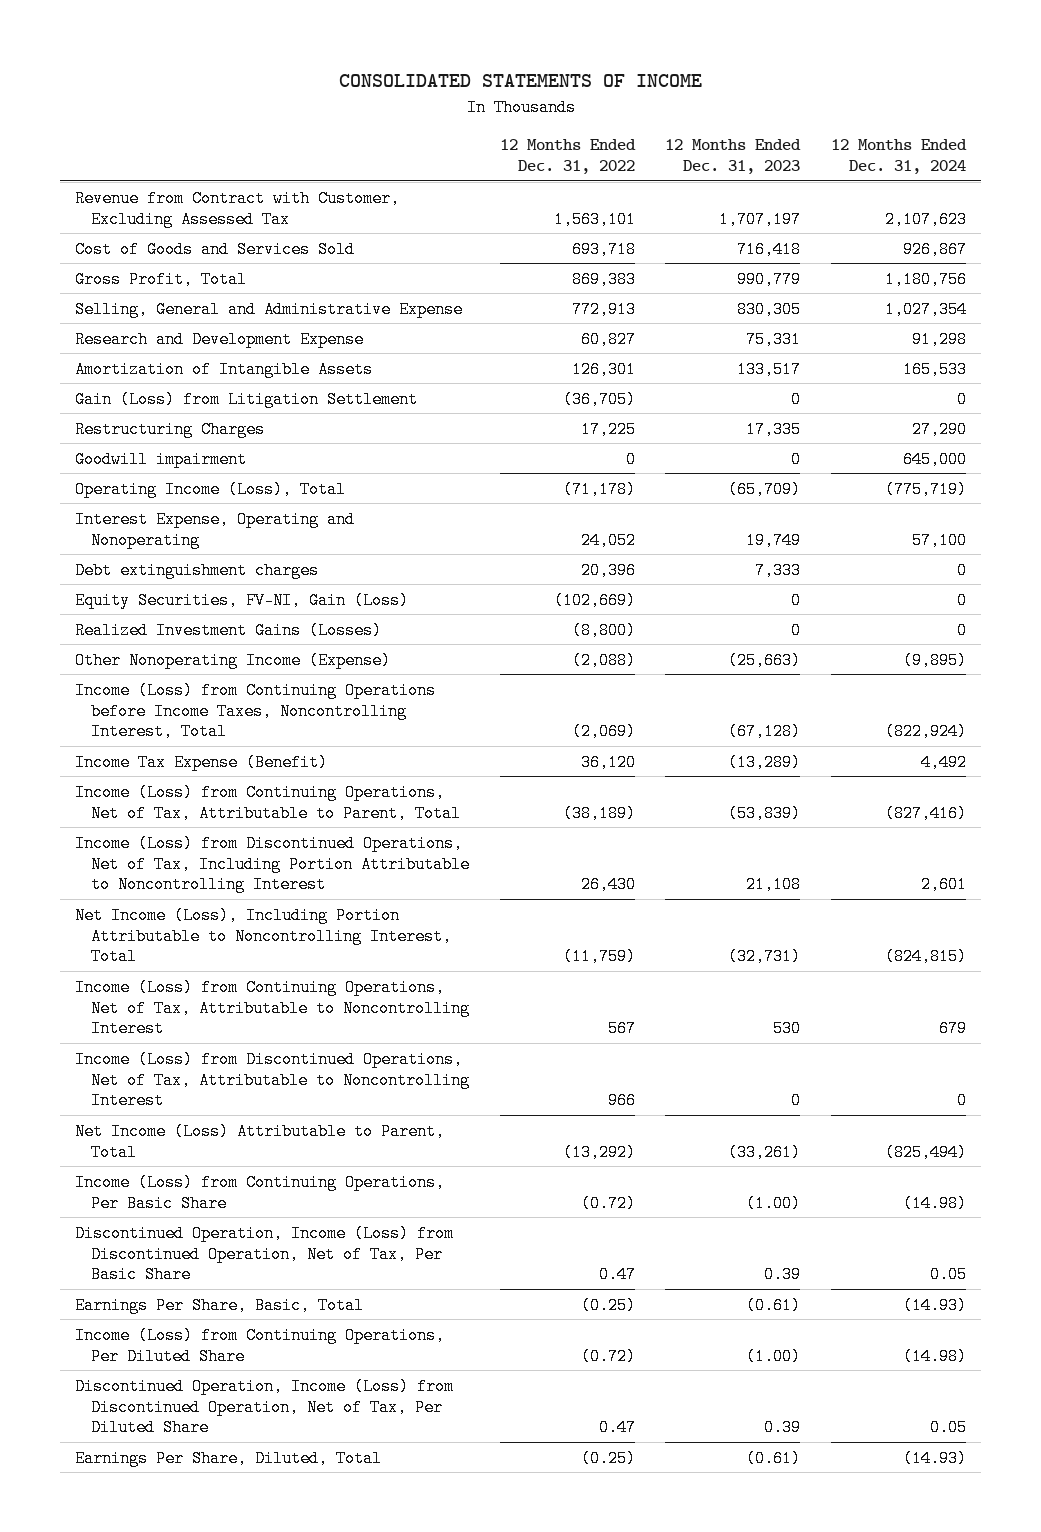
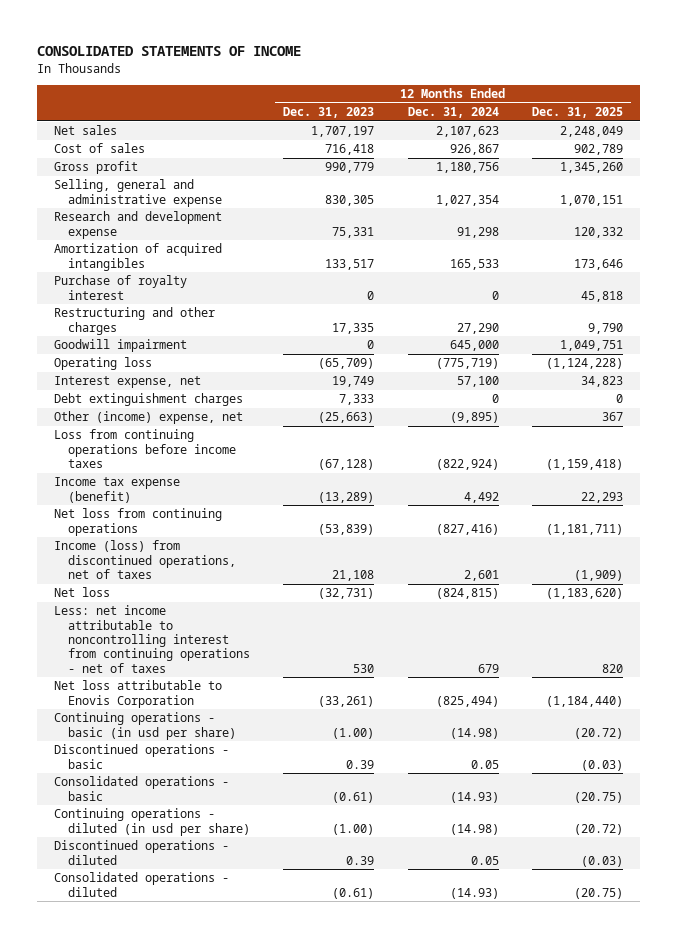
- | 12 Months Ended Dec. 31, 2022 | 12 Months Ended Dec. 31, 2023 | 12 Months Ended Dec. 31, 2024
+ | 12 Months Ended Dec. 31, 2023 | 12 Months Ended Dec. 31, 2024 | 12 Months Ended Dec. 31, 2025
- Revenue from Contract with Customer, Excluding Assessed Tax | 1,563,101 | 1,707,197 | 2,107,623
- Cost of Goods and Services Sold | 693,718 | 716,418 | 926,867
- Gross Profit, Total | 869,383 | 990,779 | 1,180,756
- Selling, General and Administrative Expense | 772,913 | 830,305 | 1,027,354
- Research and Development Expense | 60,827 | 75,331 | 91,298
- Amortization of Intangible Assets | 126,301 | 133,517 | 165,533
- Gain (Loss) from Litigation Settlement | (36,705) | 0 | 0
- Restructuring Charges | 17,225 | 17,335 | 27,290
+ Net sales | 1,707,197 | 2,107,623 | 2,248,049
+ Cost of sales | 716,418 | 926,867 | 902,789
+ Gross profit | 990,779 | 1,180,756 | 1,345,260
+ Selling, general and administrative expense | 830,305 | 1,027,354 | 1,070,151
+ Research and development expense | 75,331 | 91,298 | 120,332
+ Amortization of acquired intangibles | 133,517 | 165,533 | 173,646
+ Purchase of royalty interest | 0 | 0 | 45,818
+ Restructuring and other charges | 17,335 | 27,290 | 9,790
- Operating Income (Loss), Total | (71,178) | (65,709) | (775,719)
- Interest Expense, Operating and Nonoperating | 24,052 | 19,749 | 57,100
+ Operating loss | (65,709) | (775,719) | (1,124,228)
+ Interest expense, net | 19,749 | 57,100 | 34,823
- Equity Securities, FV-NI, Gain (Loss) | (102,669) | 0 | 0
- Realized Investment Gains (Losses) | (8,800) | 0 | 0
- Other Nonoperating Income (Expense) | (2,088) | (25,663) | (9,895)
- Income (Loss) from Continuing Operations before Income Taxes, Noncontrolling Interest, Total | (2,069) | (67,128) | (822,924)
- Income Tax Expense (Benefit) | 36,120 | (13,289) | 4,492
- Income (Loss) from Continuing Operations, Net of Tax, Attributable to Parent, Total | (38,189) | (53,839) | (827,416)
- Income (Loss) from Discontinued Operations, Net of Tax, Including Portion Attributable to Noncontrolling Interest | 26,430 | 21,108 | 2,601
- Net Income (Loss), Including Portion Attributable to Noncontrolling Interest, Total | (11,759) | (32,731) | (824,815)
- Income (Loss) from Continuing Operations, Net of Tax, Attributable to Noncontrolling Interest | 567 | 530 | 679
- Income (Loss) from Discontinued Operations, Net of Tax, Attributable to Noncontrolling Interest | 966 | 0 | 0
- Net Income (Loss) Attributable to Parent, Total | (13,292) | (33,261) | (825,494)
- Income (Loss) from Continuing Operations, Per Basic Share | (0.72) | (1.00) | (14.98)
- Discontinued Operation, Income (Loss) from Discontinued Operation, Net of Tax, Per Basic Share | 0.47 | 0.39 | 0.05
- Earnings Per Share, Basic, Total | (0.25) | (0.61) | (14.93)
- Income (Loss) from Continuing Operations, Per Diluted Share | (0.72) | (1.00) | (14.98)
- Discontinued Operation, Income (Loss) from Discontinued Operation, Net of Tax, Per Diluted Share | 0.47 | 0.39 | 0.05
- Earnings Per Share, Diluted, Total | (0.25) | (0.61) | (14.93)
+ Other (income) expense, net | (25,663) | (9,895) | 367
+ Loss from continuing operations before income taxes | (67,128) | (822,924) | (1,159,418)
+ Income tax expense (benefit) | (13,289) | 4,492 | 22,293
+ Net loss from continuing operations | (53,839) | (827,416) | (1,181,711)
+ Income (loss) from discontinued operations, net of taxes | 21,108 | 2,601 | (1,909)
+ Net loss | (32,731) | (824,815) | (1,183,620)
+ Less: net income attributable to noncontrolling interest from continuing operations - net of taxes | 530 | 679 | 820
+ Net loss attributable to Enovis Corporation | (33,261) | (825,494) | (1,184,440)
+ Continuing operations - basic (in usd per share) | (1.00) | (14.98) | (20.72)
+ Discontinued operations - basic | 0.39 | 0.05 | (0.03)
+ Consolidated operations - basic | (0.61) | (14.93) | (20.75)
+ Continuing operations - diluted (in usd per share) | (1.00) | (14.98) | (20.72)
+ Discontinued operations - diluted | 0.39 | 0.05 | (0.03)
+ Consolidated operations - diluted | (0.61) | (14.93) | (20.75)

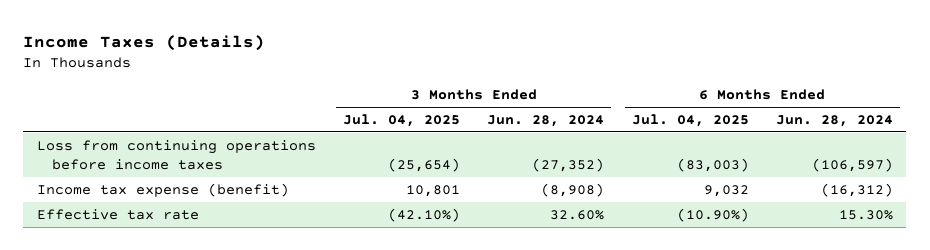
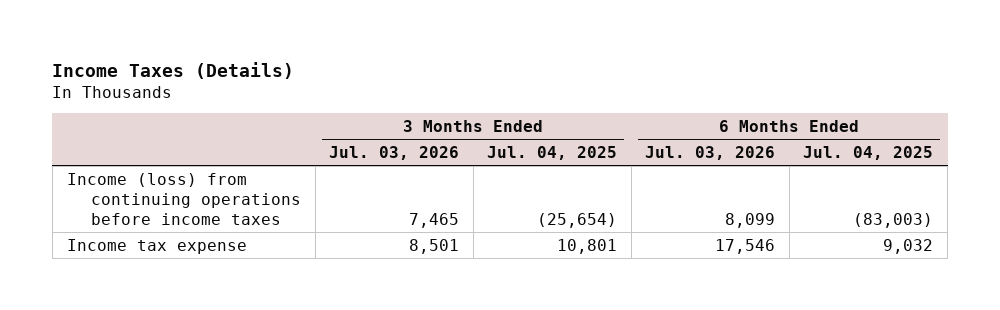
- | 3 Months Ended Jul. 04, 2025 | 3 Months Ended Jun. 28, 2024 | 6 Months Ended Jul. 04, 2025 | 6 Months Ended Jun. 28, 2024
+ | 3 Months Ended Jul. 03, 2026 | 3 Months Ended Jul. 04, 2025 | 6 Months Ended Jul. 03, 2026 | 6 Months Ended Jul. 04, 2025
- Loss from continuing operations before income taxes | (25,654) | (27,352) | (83,003) | (106,597)
- Income tax expense (benefit) | 10,801 | (8,908) | 9,032 | (16,312)
- Effective tax rate | (42.10%) | 32.60% | (10.90%) | 15.30%
+ Income (loss) from continuing operations before income taxes | 7,465 | (25,654) | 8,099 | (83,003)
+ Income tax expense | 8,501 | 10,801 | 17,546 | 9,032

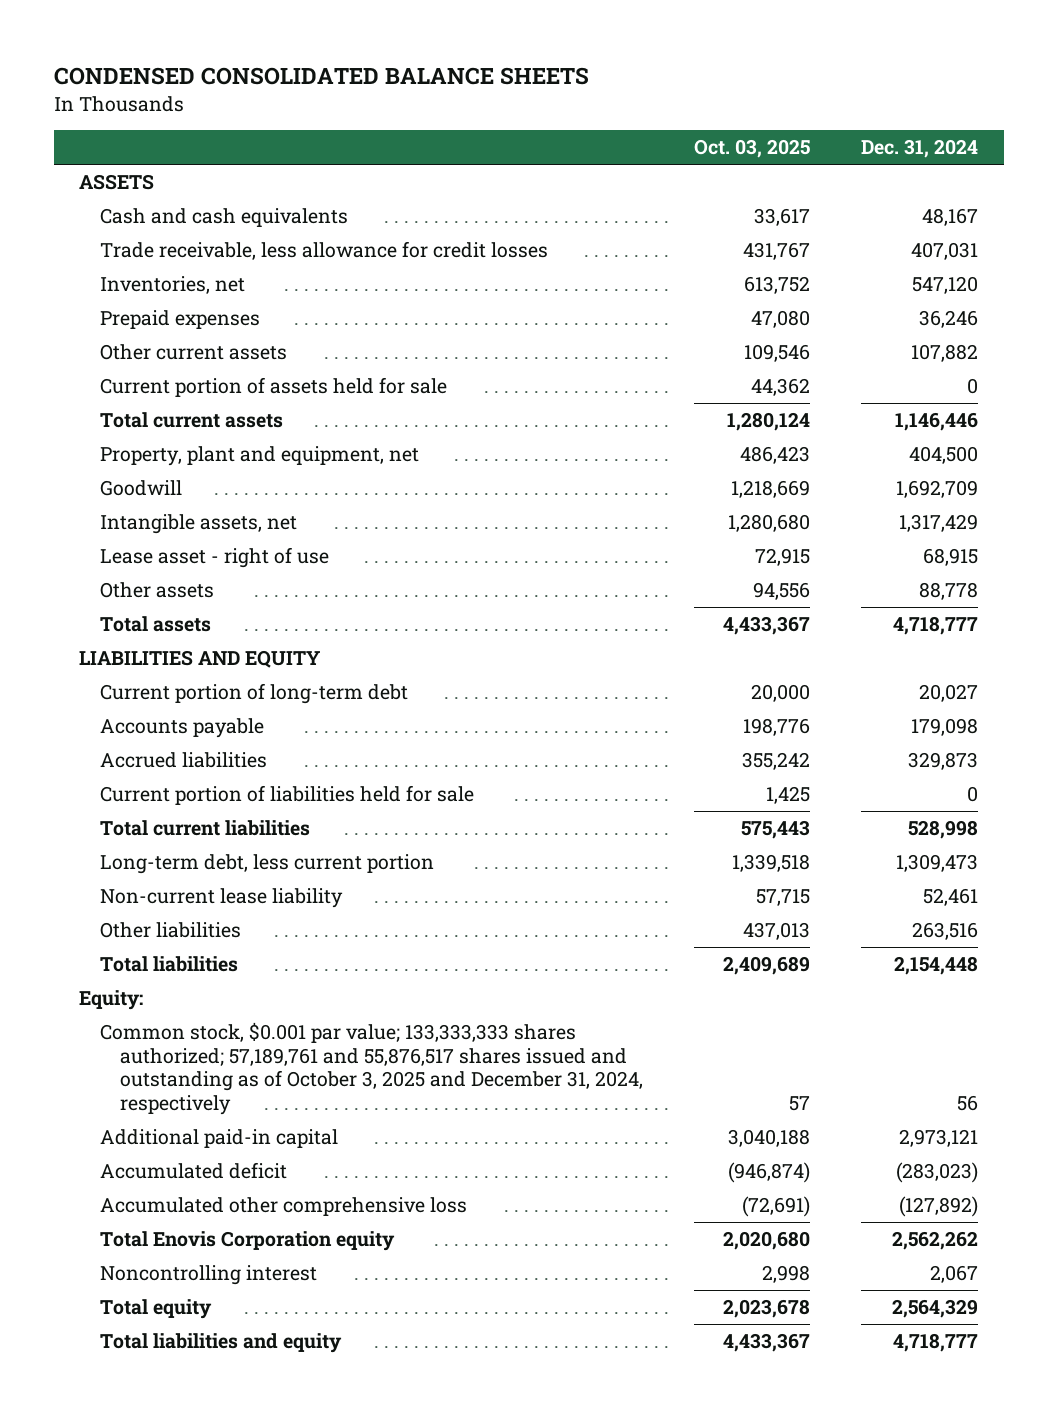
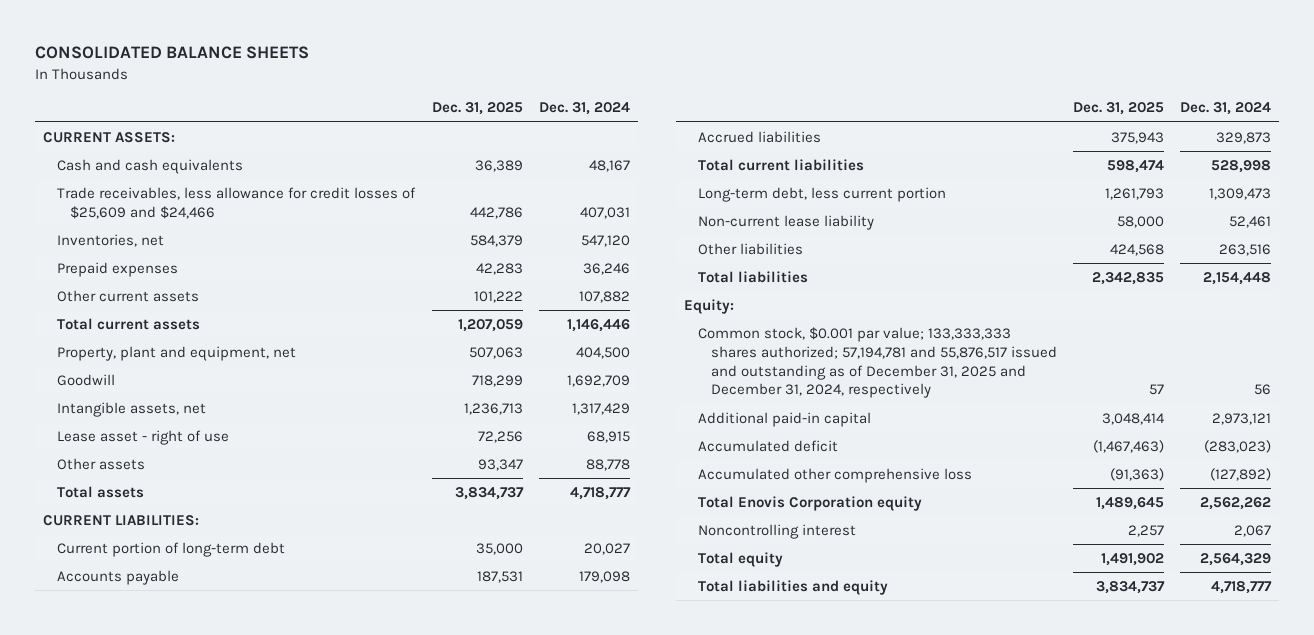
- CONDENSED CONSOLIDATED BALANCE SHEETS
+ CONSOLIDATED BALANCE SHEETS
- | Oct. 03, 2025 | Dec. 31, 2024
+ | Dec. 31, 2025 | Dec. 31, 2024
- ASSETS
+ CURRENT ASSETS:
- Trade receivable, less allowance for credit losses | 431,767 | 407,031
+ Trade receivables, less allowance for credit losses of $25,609 and $24,466 | 442,786 | 407,031
- Current portion of assets held for sale | 44,362 | 0
- LIABILITIES AND EQUITY
+ CURRENT LIABILITIES:
- Current portion of liabilities held for sale | 1,425 | 0
- Common stock, $0.001 par value; 133,333,333 shares authorized; 57,189,761 and 55,876,517 shares issued and outstanding as of October 3, 2025 and December 31, 2024, respectively | 57 | 56
+ Common stock, $0.001 par value; 133,333,333 shares authorized; 57,194,781 and 55,876,517 issued and outstanding as of December 31, 2025 and December 31, 2024, respectively | 57 | 56

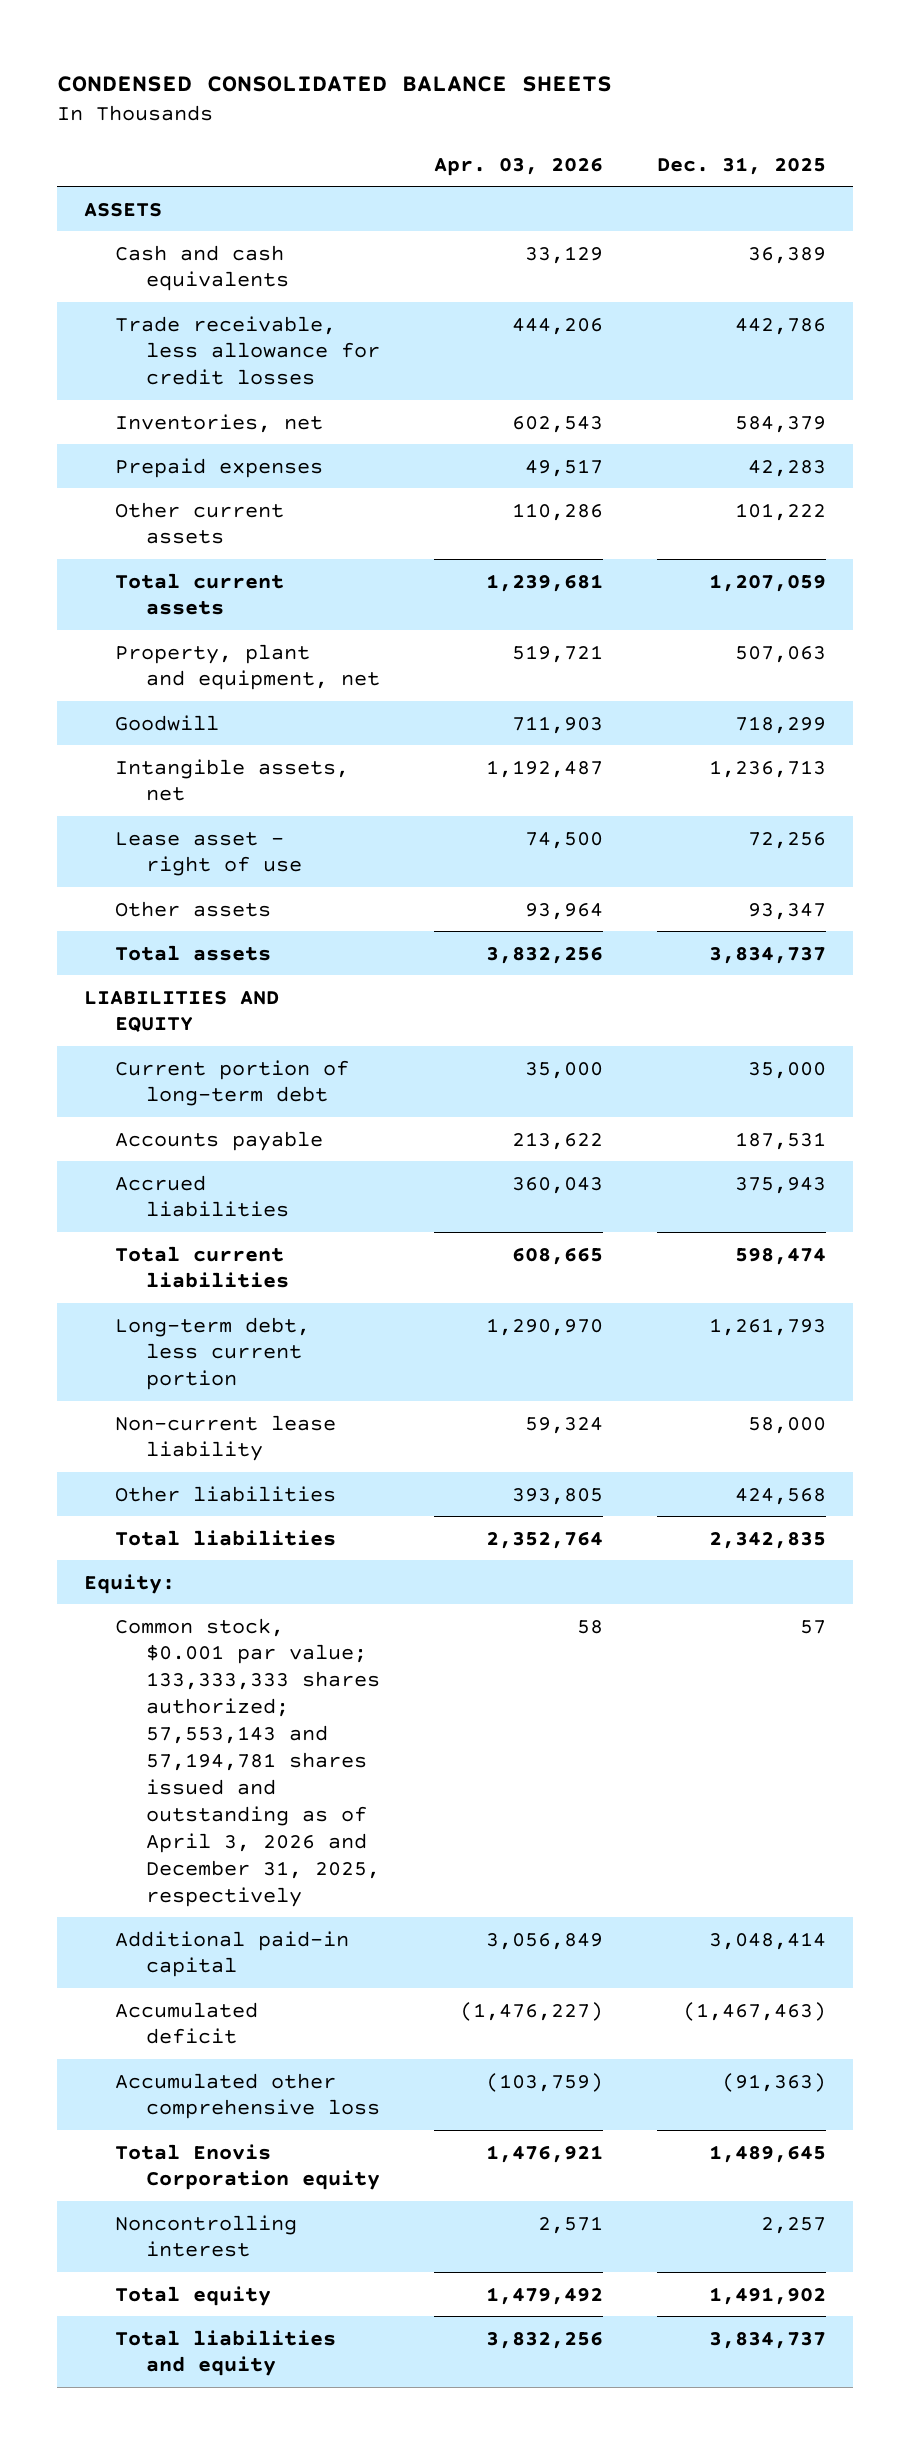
- CONSOLIDATED BALANCE SHEETS
+ CONDENSED CONSOLIDATED BALANCE SHEETS
- | Dec. 31, 2025 | Dec. 31, 2024
+ | Apr. 03, 2026 | Dec. 31, 2025
- CURRENT ASSETS:
+ ASSETS
- Trade receivables, less allowance for credit losses of $25,609 and $24,466 | 442,786 | 407,031
+ Trade receivable, less allowance for credit losses | 444,206 | 442,786
- CURRENT LIABILITIES:
+ LIABILITIES AND EQUITY
- Common stock, $0.001 par value; 133,333,333 shares authorized; 57,194,781 and 55,876,517 issued and outstanding as of December 31, 2025 and December 31, 2024, respectively | 57 | 56
+ Common stock, $0.001 par value; 133,333,333 shares authorized; 57,553,143 and 57,194,781 shares issued and outstanding as of April 3, 2026 and December 31, 2025, respectively | 58 | 57

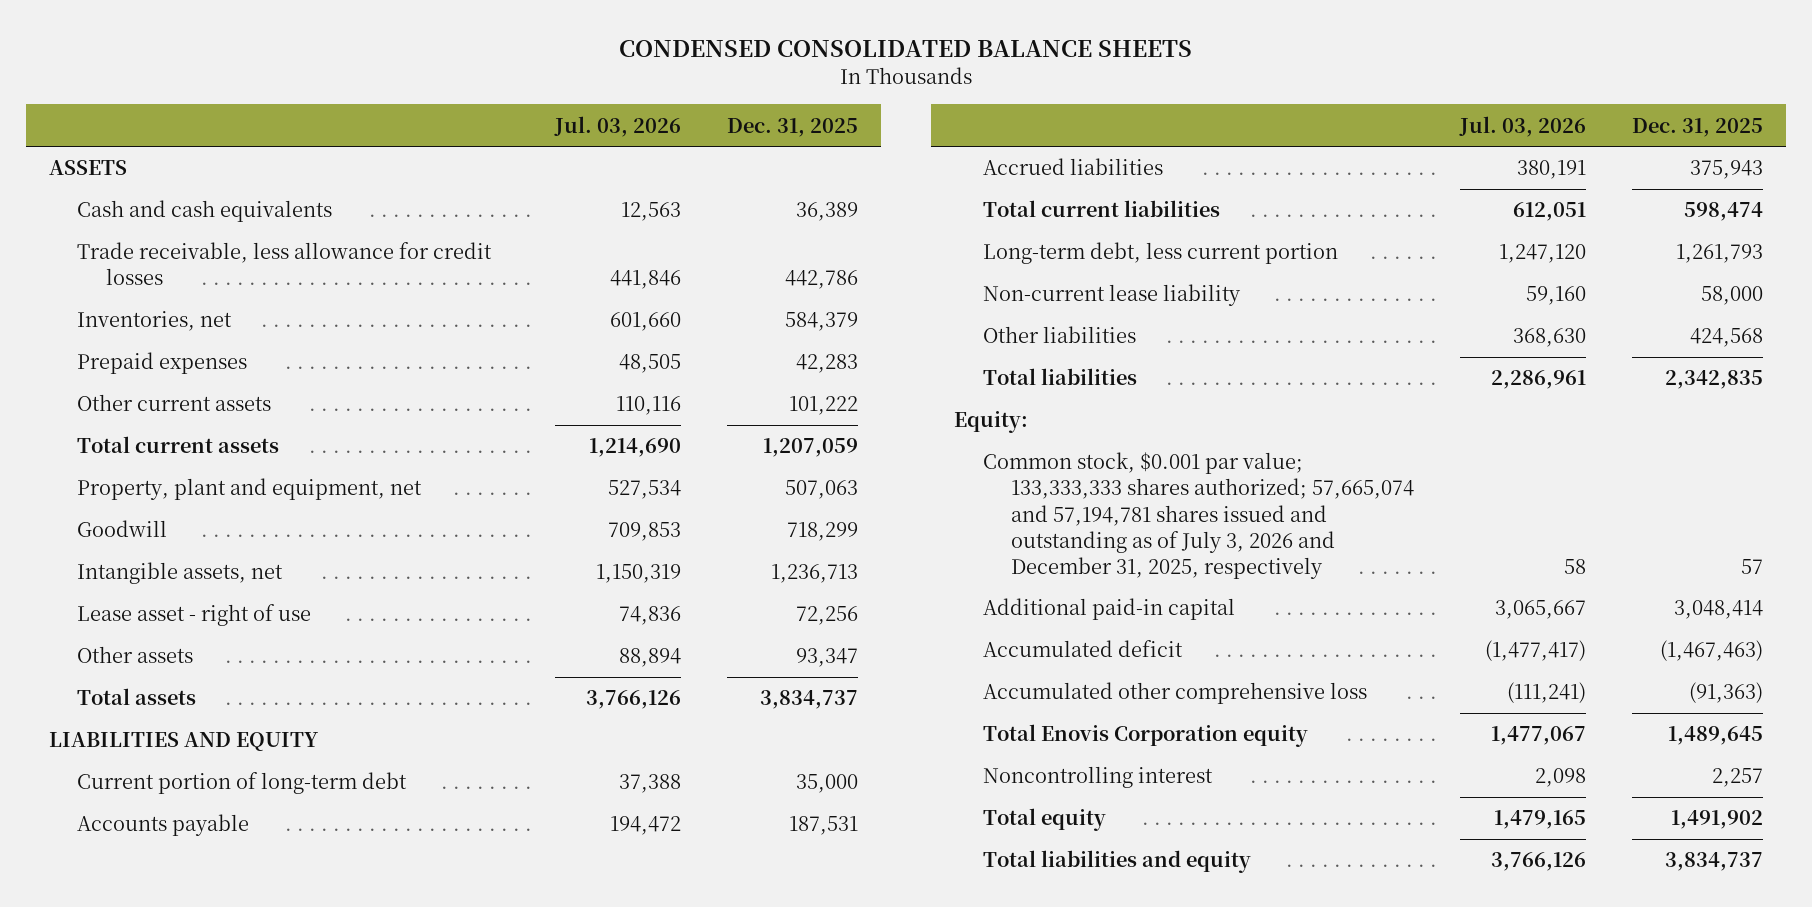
- | Apr. 03, 2026 | Dec. 31, 2025
+ | Jul. 03, 2026 | Dec. 31, 2025
- Common stock, $0.001 par value; 133,333,333 shares authorized; 57,553,143 and 57,194,781 shares issued and outstanding as of April 3, 2026 and December 31, 2025, respectively | 58 | 57
+ Common stock, $0.001 par value; 133,333,333 shares authorized; 57,665,074 and 57,194,781 shares issued and outstanding as of July 3, 2026 and December 31, 2025, respectively | 58 | 57

